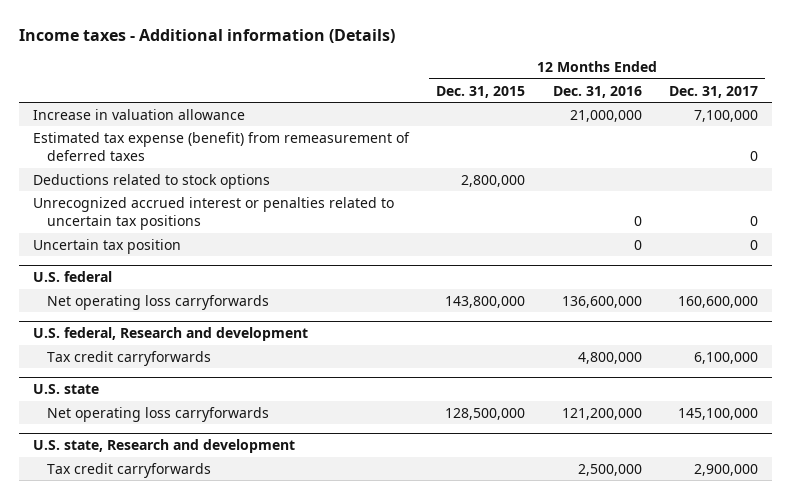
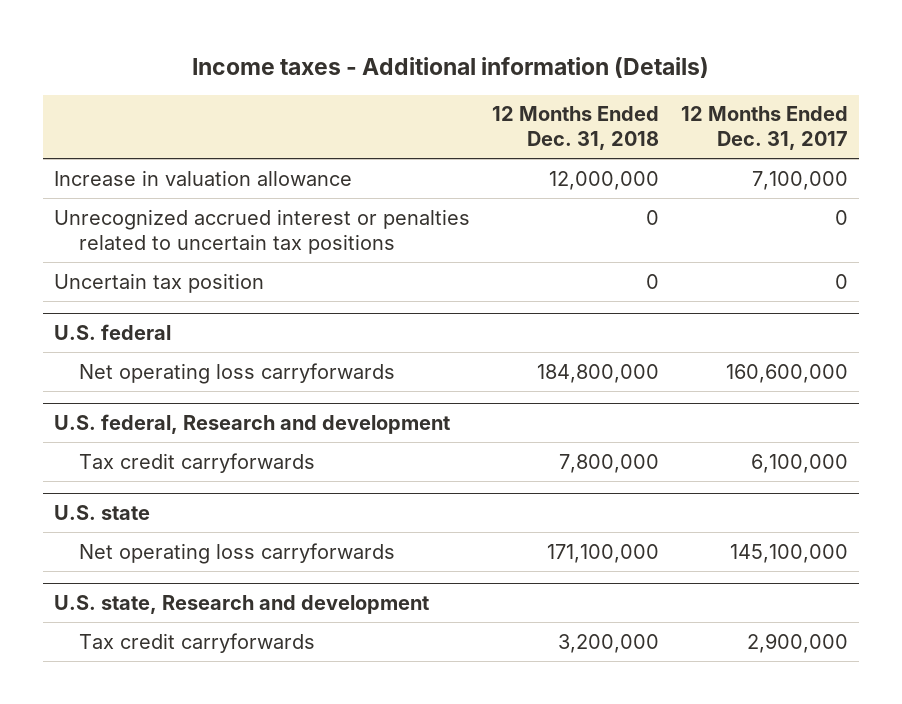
- | 12 Months Ended Dec. 31, 2015 | 12 Months Ended Dec. 31, 2016 | 12 Months Ended Dec. 31, 2017
+ | 12 Months Ended Dec. 31, 2018 | 12 Months Ended Dec. 31, 2017
- Estimated tax expense (benefit) from remeasurement of deferred taxes | | | 0
- Deductions related to stock options | 2,800,000 | |

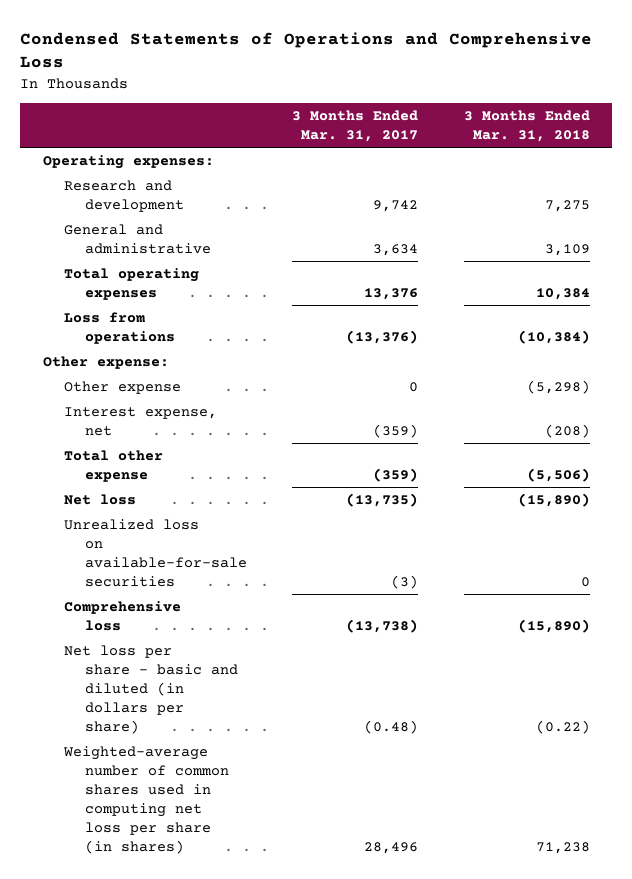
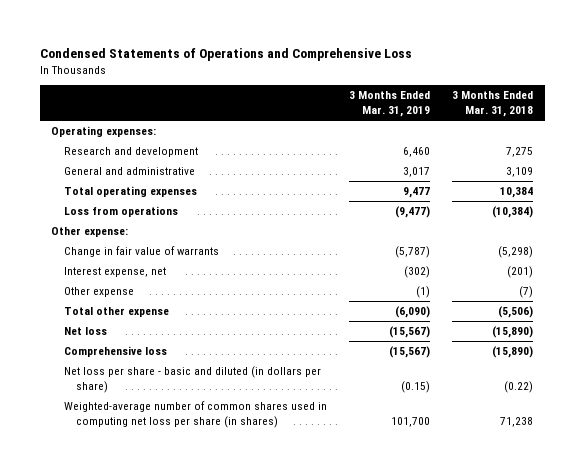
- | 3 Months Ended Mar. 31, 2017 | 3 Months Ended Mar. 31, 2018
+ | 3 Months Ended Mar. 31, 2019 | 3 Months Ended Mar. 31, 2018
- Other expense | 0 | (5,298)
- Interest expense, net | (359) | (208)
+ Change in fair value of warrants | (5,787) | (5,298)
+ Interest expense, net | (302) | (201)
+ Other expense | (1) | (7)
- Unrealized loss on available-for-sale securities | (3) | 0

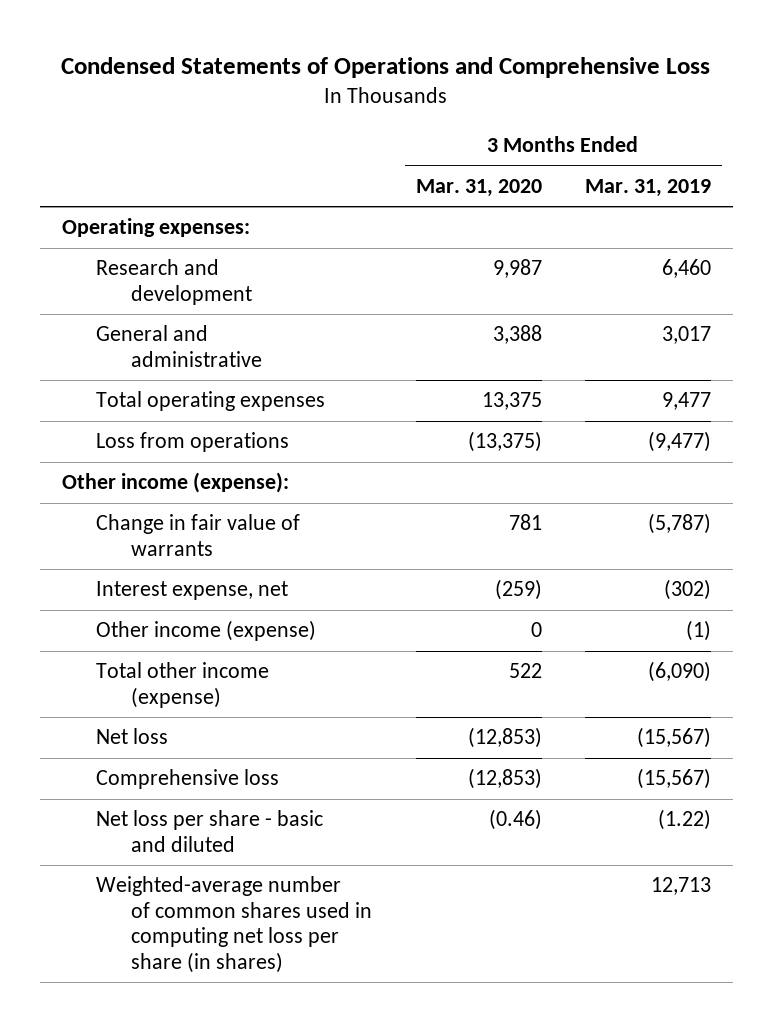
- | 3 Months Ended Mar. 31, 2019 | 3 Months Ended Mar. 31, 2018
+ | 3 Months Ended Mar. 31, 2020 | 3 Months Ended Mar. 31, 2019
- Other expense:
+ Other income (expense):
- Other expense | (1) | (7)
- Total other expense | (6,090) | (5,506)
+ Other income (expense) | 0 | (1)
+ Total other income (expense) | 522 | (6,090)
- Net loss per share - basic and diluted (in dollars per share) | (0.15) | (0.22)
- Weighted-average number of common shares used in computing net loss per share (in shares) | 101,700 | 71,238
+ Net loss per share - basic and diluted | (0.46) | (1.22)
+ Weighted-average number of common shares used in computing net loss per share (in shares) | | 12,713

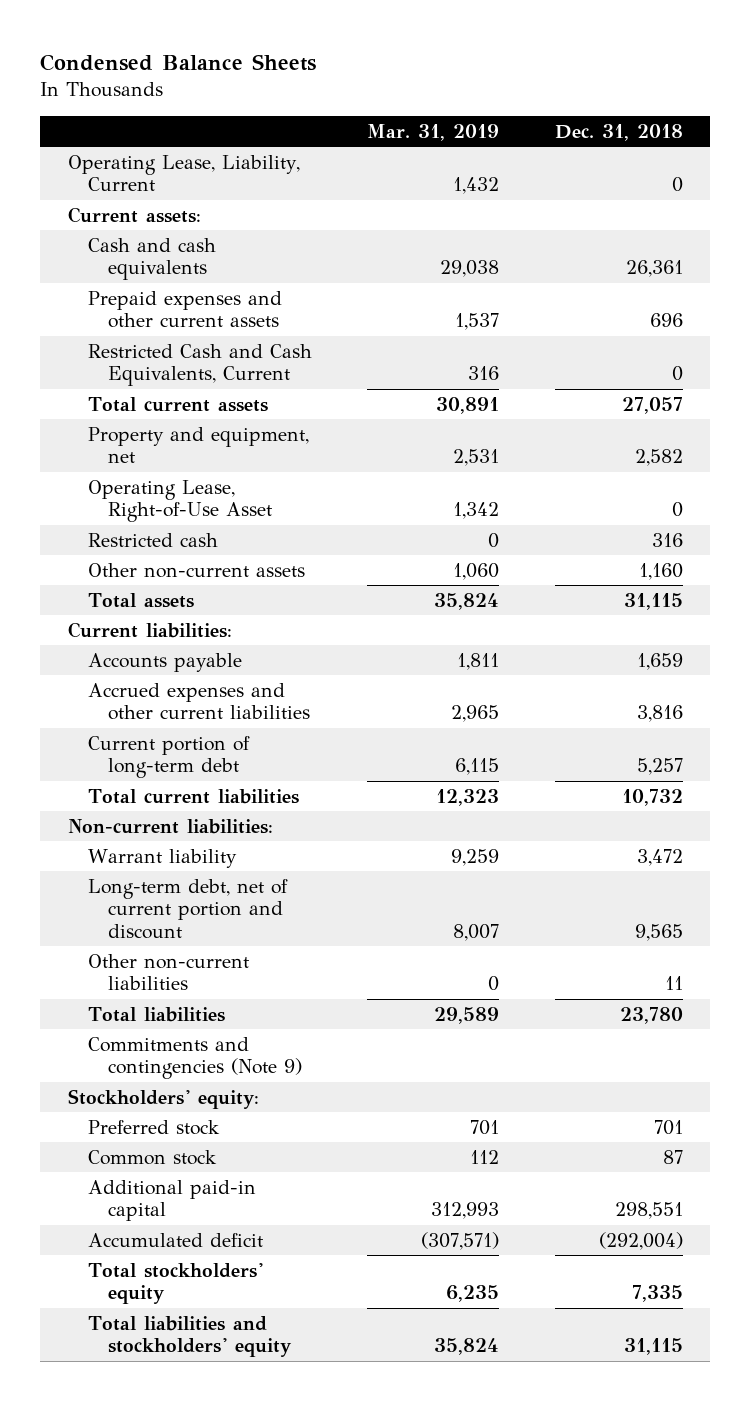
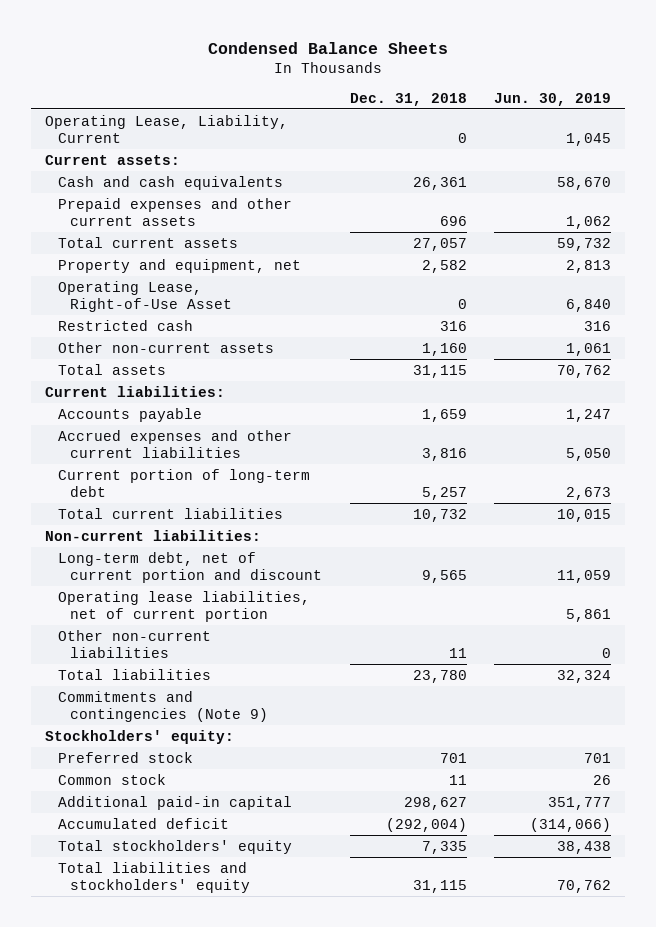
- | Mar. 31, 2019 | Dec. 31, 2018
+ | Dec. 31, 2018 | Jun. 30, 2019
- Restricted Cash and Cash Equivalents, Current | 316 | 0
- Warrant liability | 9,259 | 3,472
+ Operating lease liabilities, net of current portion | | 5,861
- Common stock | 112 | 87
- Additional paid-in capital | 312,993 | 298,551
+ Common stock | 11 | 26
+ Additional paid-in capital | 298,627 | 351,777

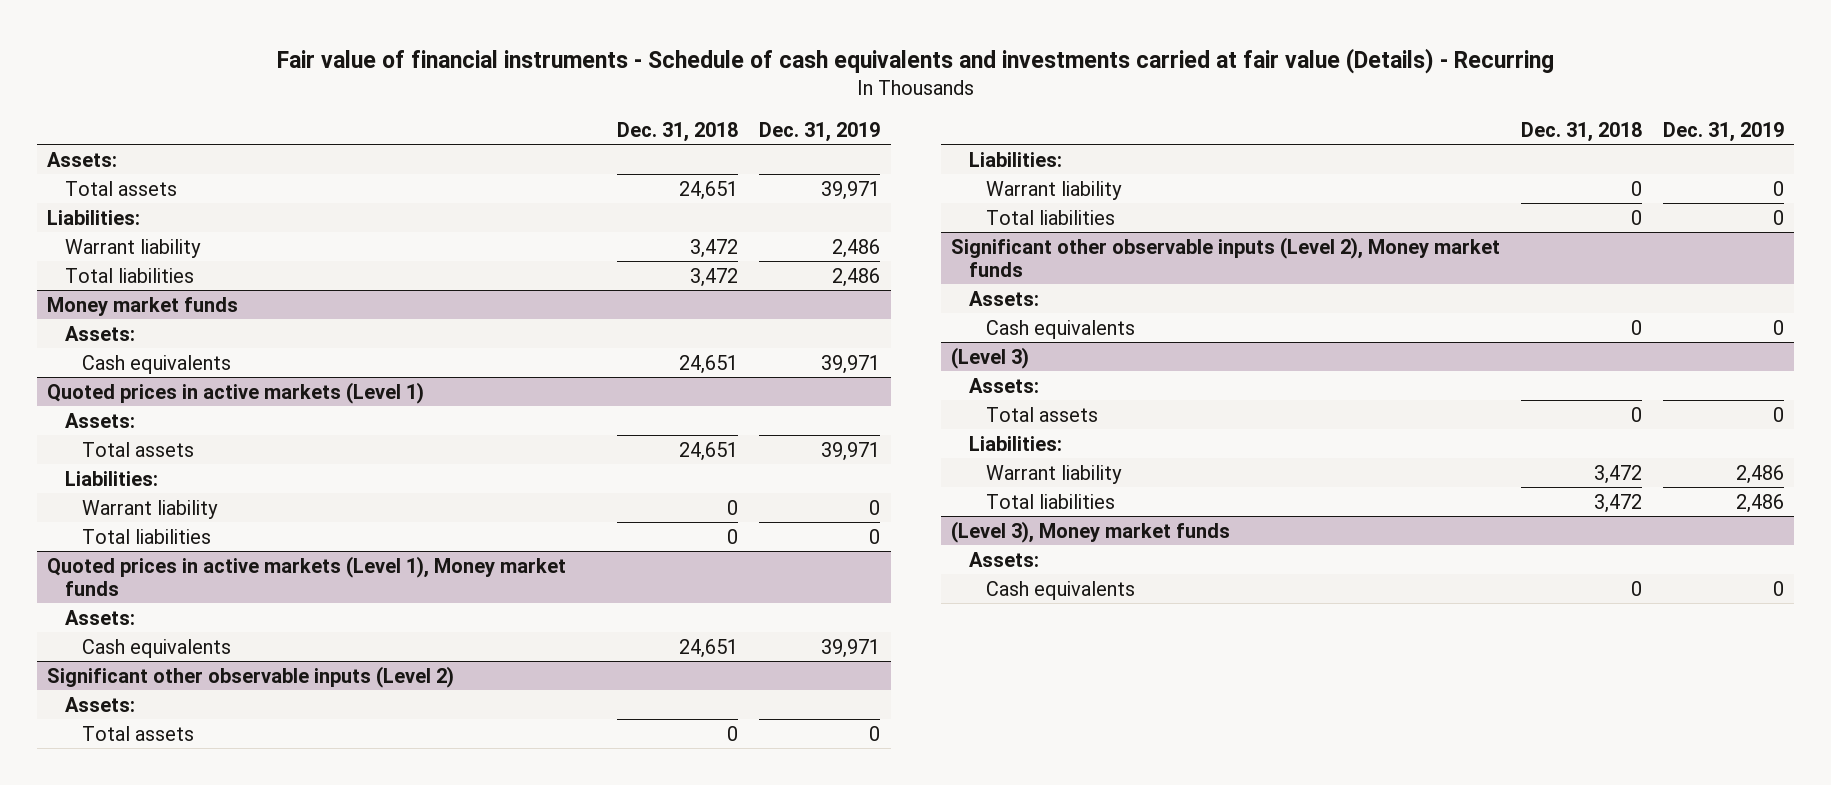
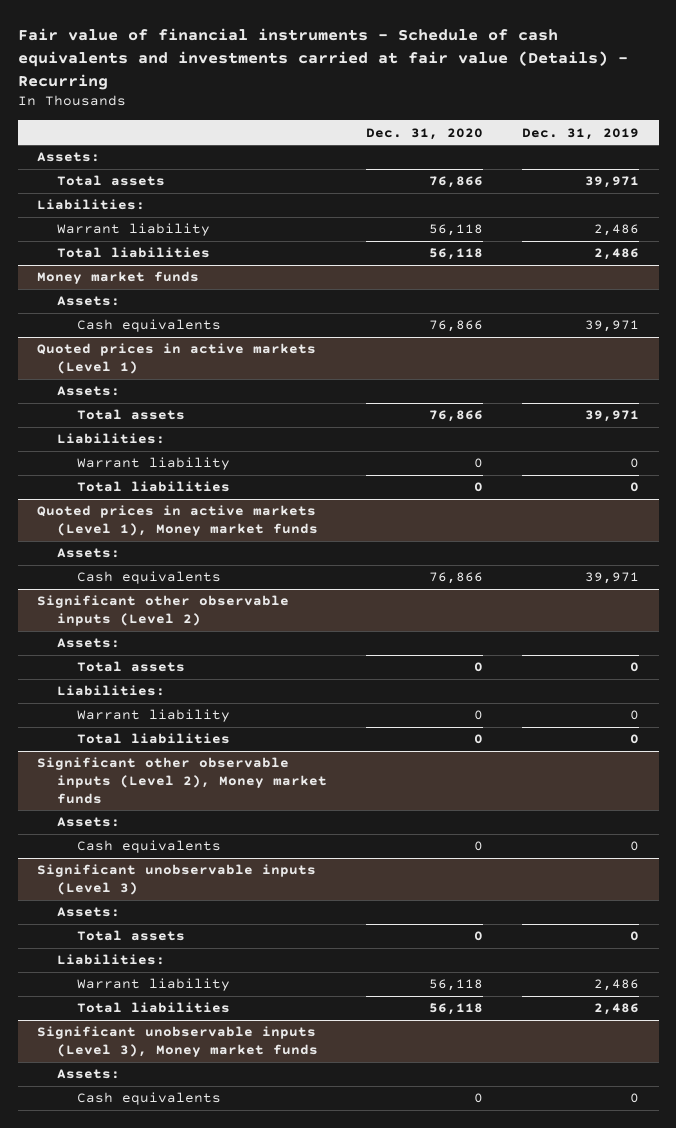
- | Dec. 31, 2018 | Dec. 31, 2019
+ | Dec. 31, 2020 | Dec. 31, 2019
- (Level 3)
+ Significant unobservable inputs (Level 3)
- (Level 3), Money market funds
+ Significant unobservable inputs (Level 3), Money market funds

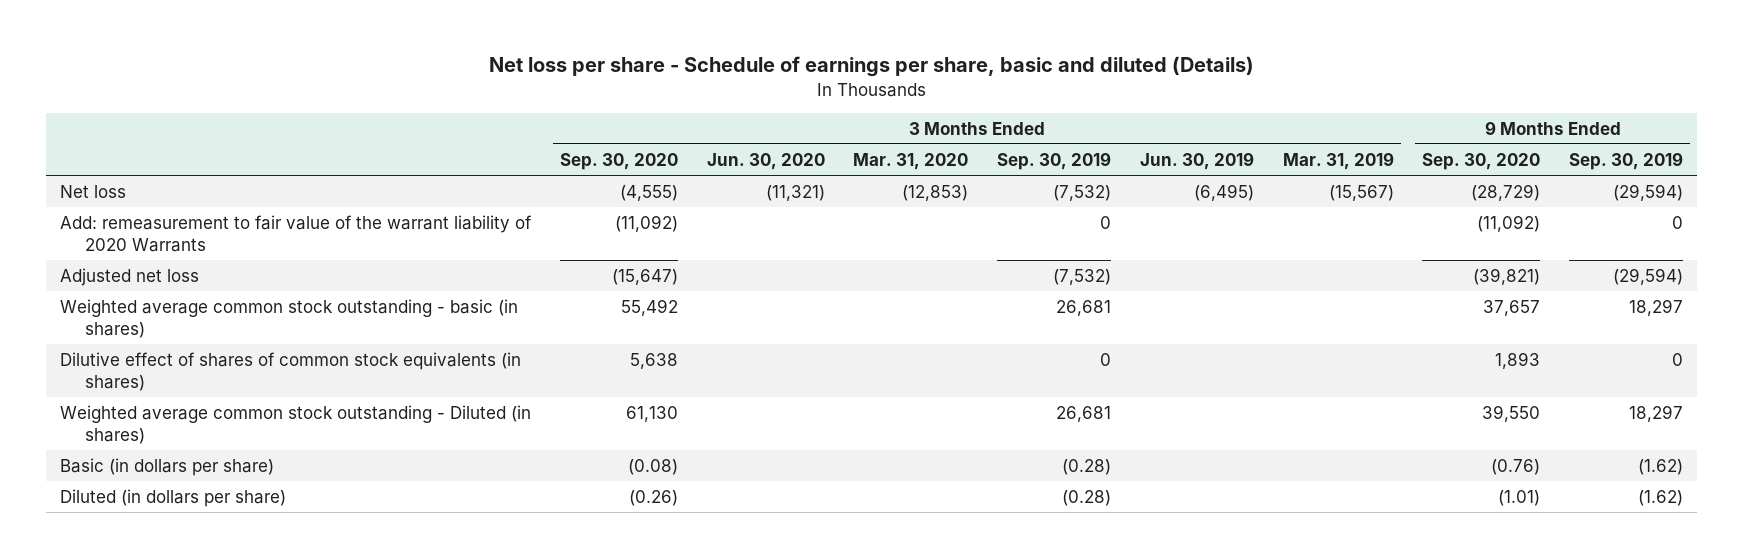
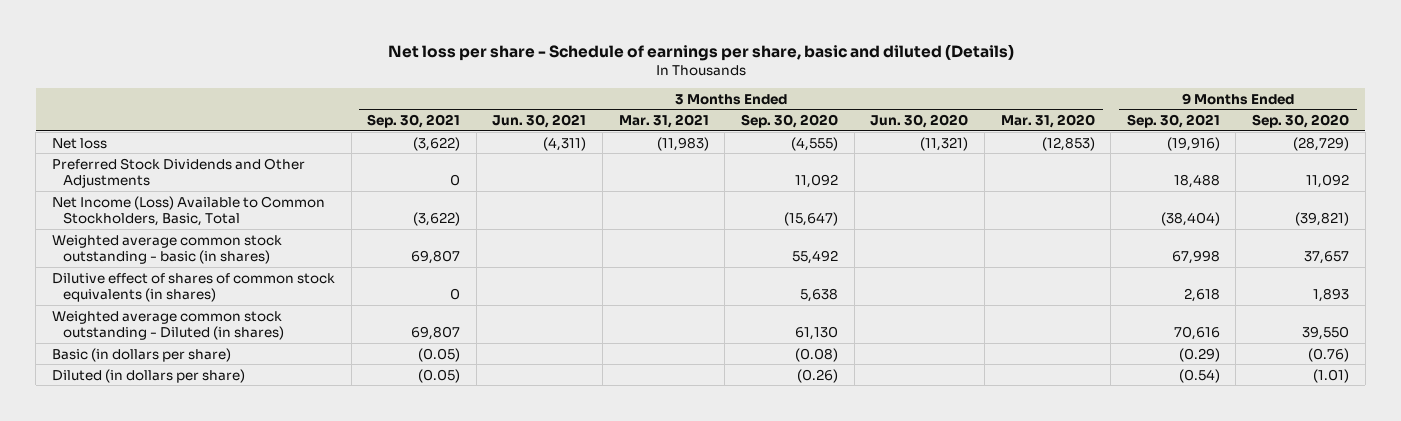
- | 3 Months Ended Sep. 30, 2020 | 3 Months Ended Jun. 30, 2020 | 3 Months Ended Mar. 31, 2020 | 3 Months Ended Sep. 30, 2019 | 3 Months Ended Jun. 30, 2019 | 3 Months Ended Mar. 31, 2019 | 9 Months Ended Sep. 30, 2020 | 9 Months Ended Sep. 30, 2019
+ | 3 Months Ended Sep. 30, 2021 | 3 Months Ended Jun. 30, 2021 | 3 Months Ended Mar. 31, 2021 | 3 Months Ended Sep. 30, 2020 | 3 Months Ended Jun. 30, 2020 | 3 Months Ended Mar. 31, 2020 | 9 Months Ended Sep. 30, 2021 | 9 Months Ended Sep. 30, 2020
- Add: remeasurement to fair value of the warrant liability of 2020 Warrants | (11,092) | | | 0 | | | (11,092) | 0
- Adjusted net loss | (15,647) | | | (7,532) | | | (39,821) | (29,594)
+ Preferred Stock Dividends and Other Adjustments | 0 | | | 11,092 | | | 18,488 | 11,092
+ Net Income (Loss) Available to Common Stockholders, Basic, Total | (3,622) | | | (15,647) | | | (38,404) | (39,821)

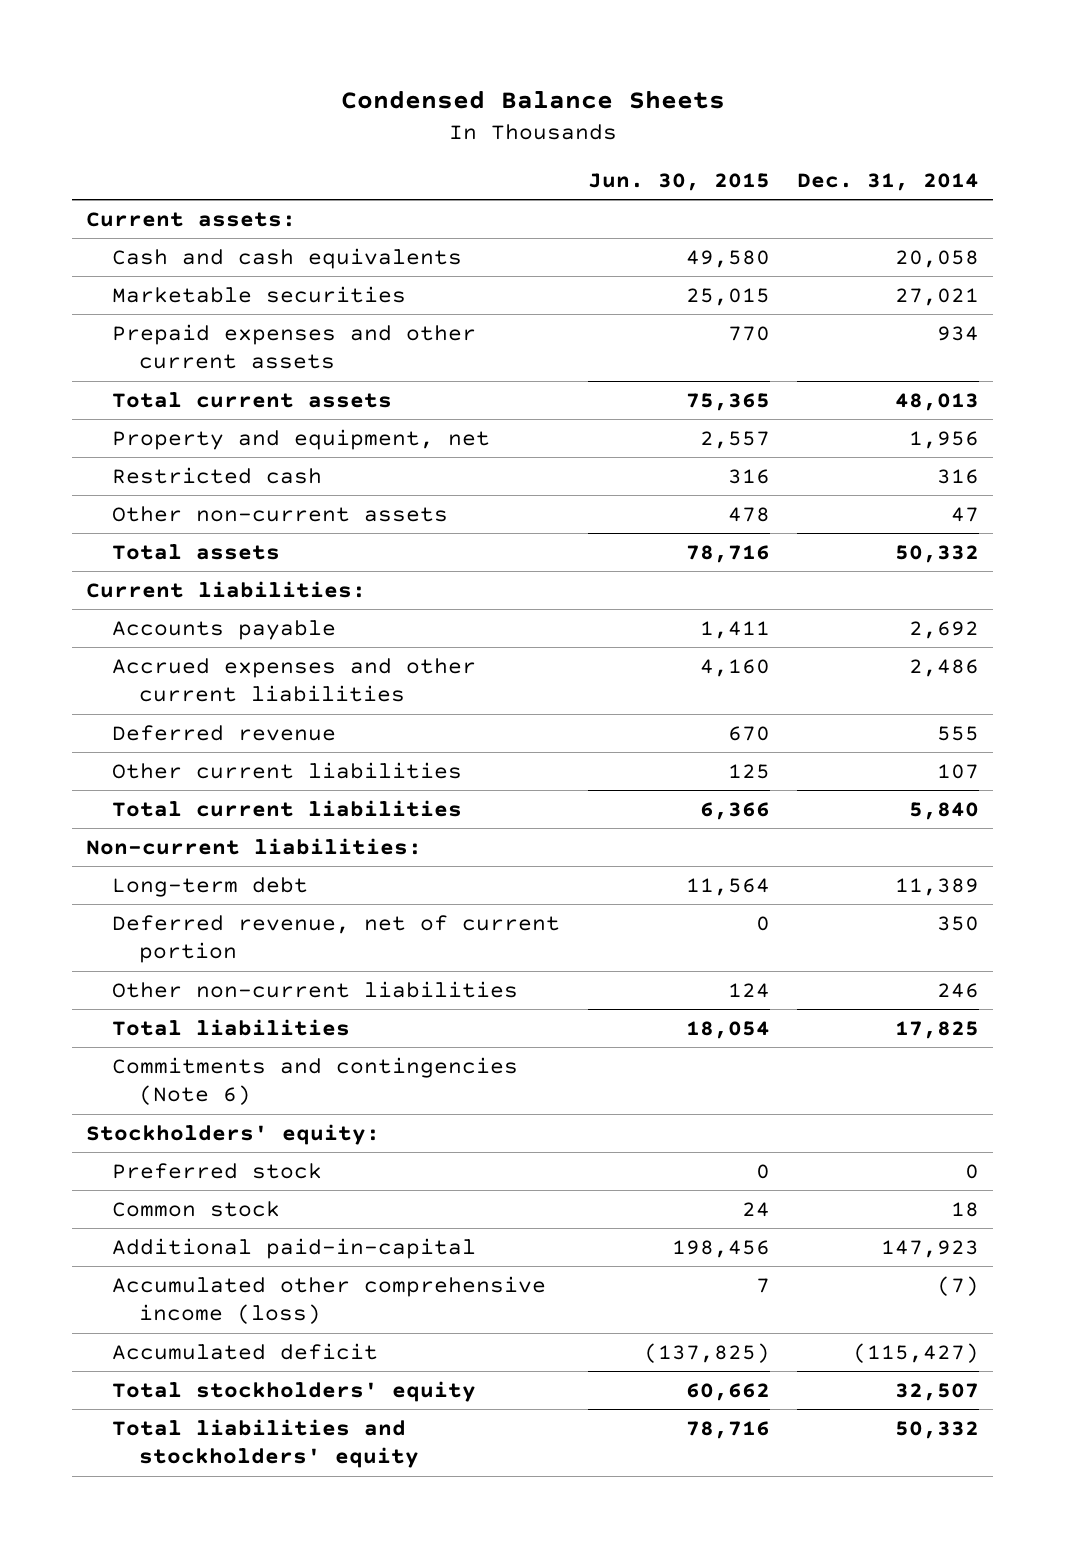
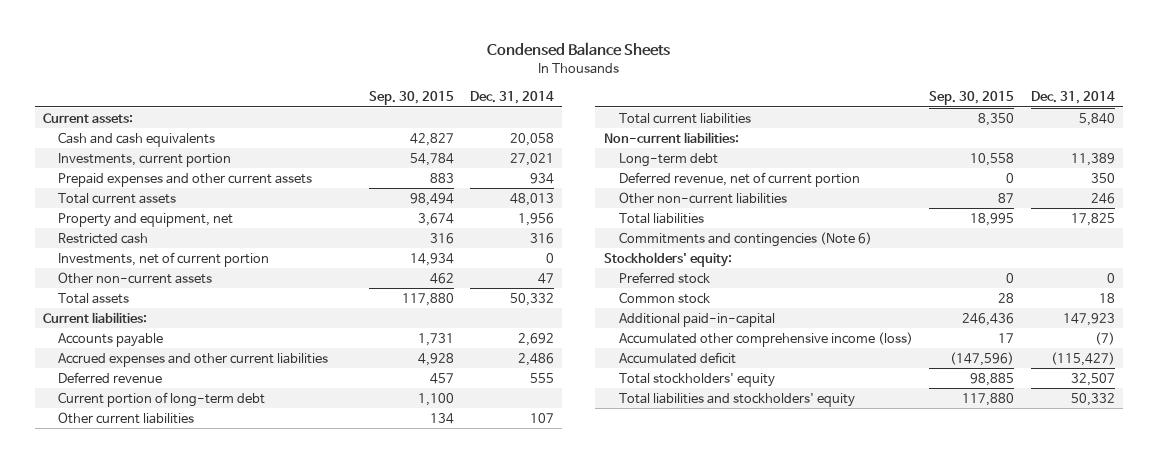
- | Jun. 30, 2015 | Dec. 31, 2014
+ | Sep. 30, 2015 | Dec. 31, 2014
- Marketable securities | 25,015 | 27,021
+ Investments, current portion | 54,784 | 27,021
+ Investments, net of current portion | 14,934 | 0
+ Current portion of long-term debt | 1,100 |

